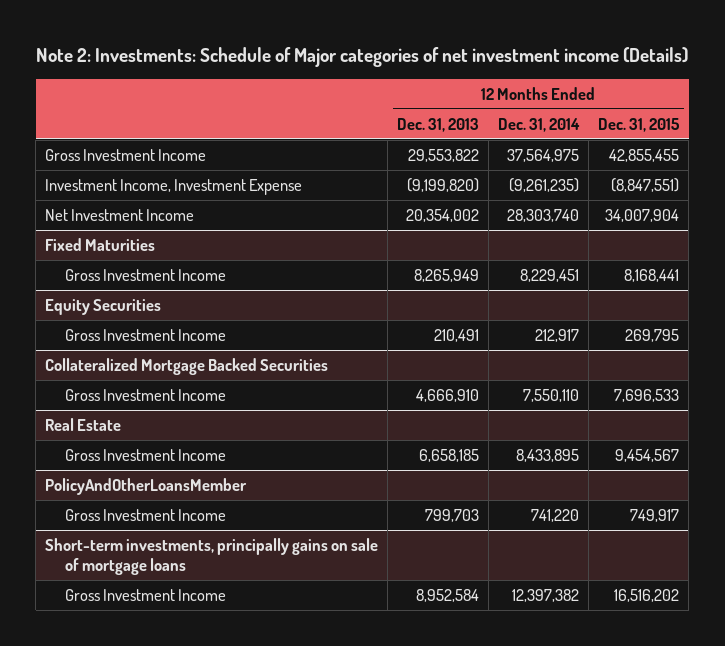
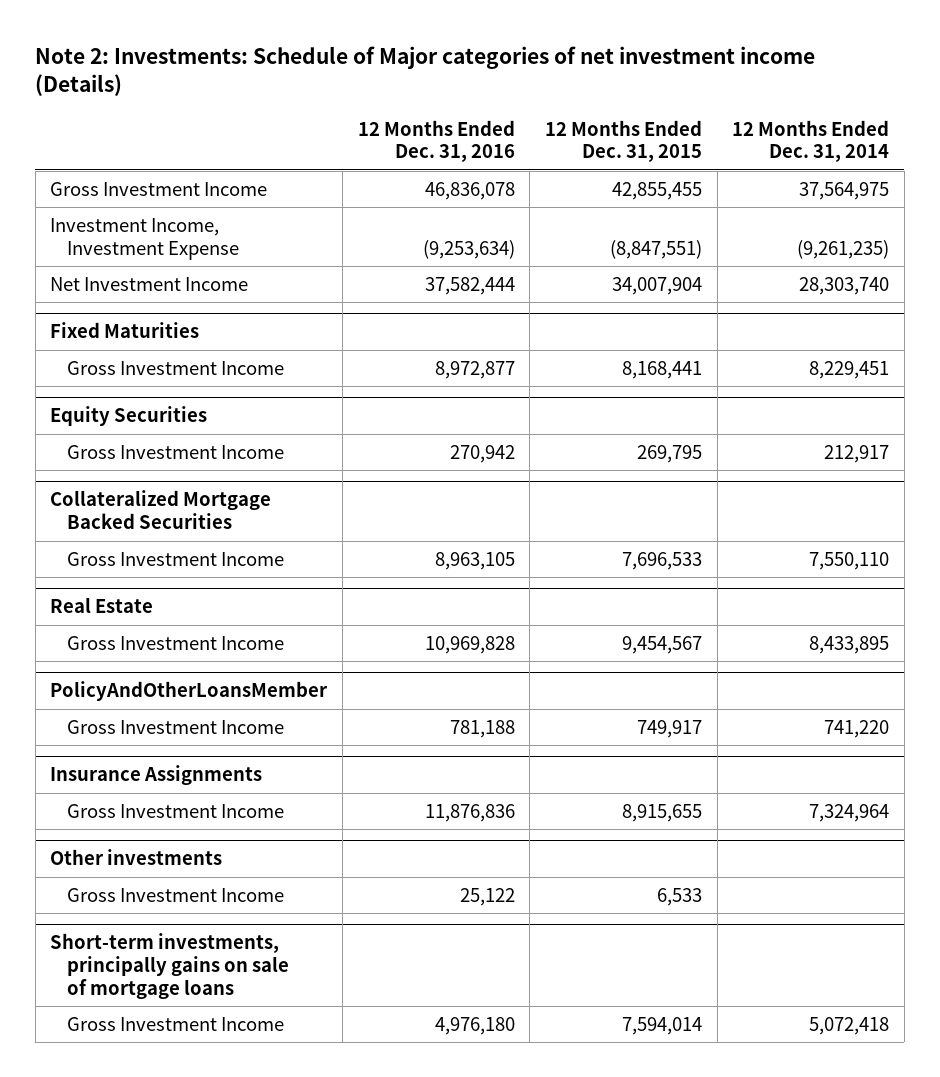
- | 12 Months Ended Dec. 31, 2013 | 12 Months Ended Dec. 31, 2014 | 12 Months Ended Dec. 31, 2015
+ | 12 Months Ended Dec. 31, 2016 | 12 Months Ended Dec. 31, 2015 | 12 Months Ended Dec. 31, 2014
+ Insurance Assignments
+ Gross Investment Income | 11,876,836 | 8,915,655 | 7,324,964
+ Other investments
+ Gross Investment Income | 25,122 | 6,533 |
@ Short-term investments, principally gains on sale of mortgage loans
- Gross Investment Income | 8,952,584 | 12,397,382 | 16,516,202
+ Gross Investment Income | 4,976,180 | 7,594,014 | 5,072,418

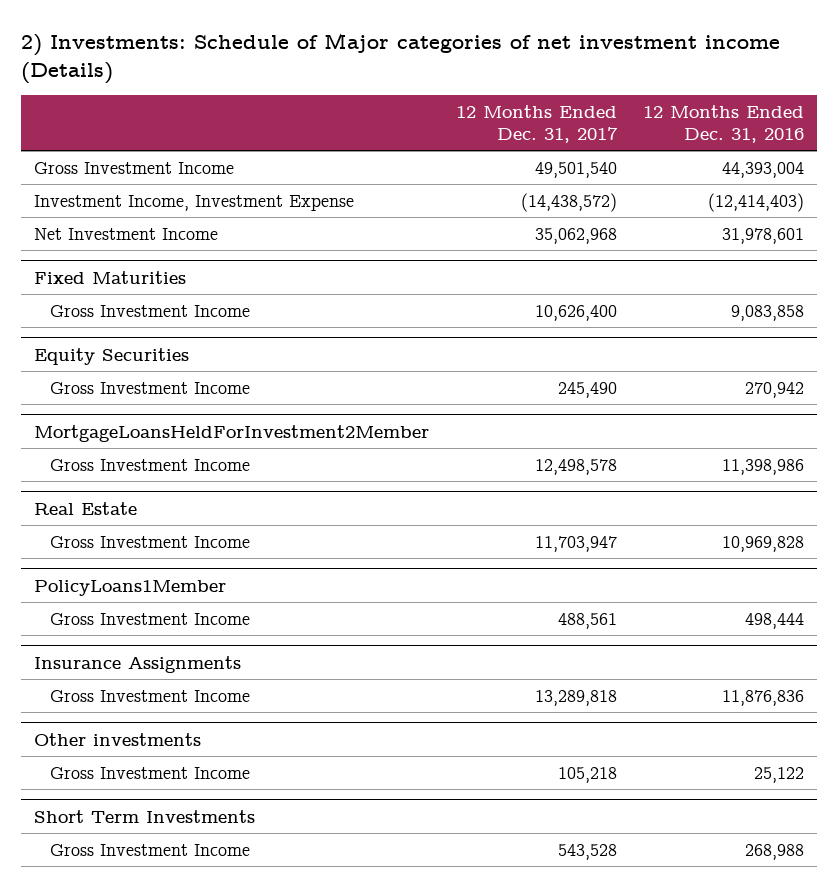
- Note 2: Investments: Schedule of Major categories of net investment income (Details)
+ 2) Investments: Schedule of Major categories of net investment income (Details)
- | 12 Months Ended Dec. 31, 2016 | 12 Months Ended Dec. 31, 2015 | 12 Months Ended Dec. 31, 2014
+ | 12 Months Ended Dec. 31, 2017 | 12 Months Ended Dec. 31, 2016
- Gross Investment Income | 46,836,078 | 42,855,455 | 37,564,975
- Investment Income, Investment Expense | (9,253,634) | (8,847,551) | (9,261,235)
- Net Investment Income | 37,582,444 | 34,007,904 | 28,303,740
+ Gross Investment Income | 49,501,540 | 44,393,004
+ Investment Income, Investment Expense | (14,438,572) | (12,414,403)
+ Net Investment Income | 35,062,968 | 31,978,601
@ Fixed Maturities
- Gross Investment Income | 8,972,877 | 8,168,441 | 8,229,451
+ Gross Investment Income | 10,626,400 | 9,083,858
- Collateralized Mortgage Backed Securities
- Gross Investment Income | 8,963,105 | 7,696,533 | 7,550,110
+ MortgageLoansHeldForInvestment2Member
+ Gross Investment Income | 12,498,578 | 11,398,986
- PolicyAndOtherLoansMember
- Gross Investment Income | 781,188 | 749,917 | 741,220
+ PolicyLoans1Member
+ Gross Investment Income | 488,561 | 498,444
- Short-term investments, principally gains on sale of mortgage loans
- Gross Investment Income | 4,976,180 | 7,594,014 | 5,072,418
+ Short Term Investments
+ Gross Investment Income | 543,528 | 268,988

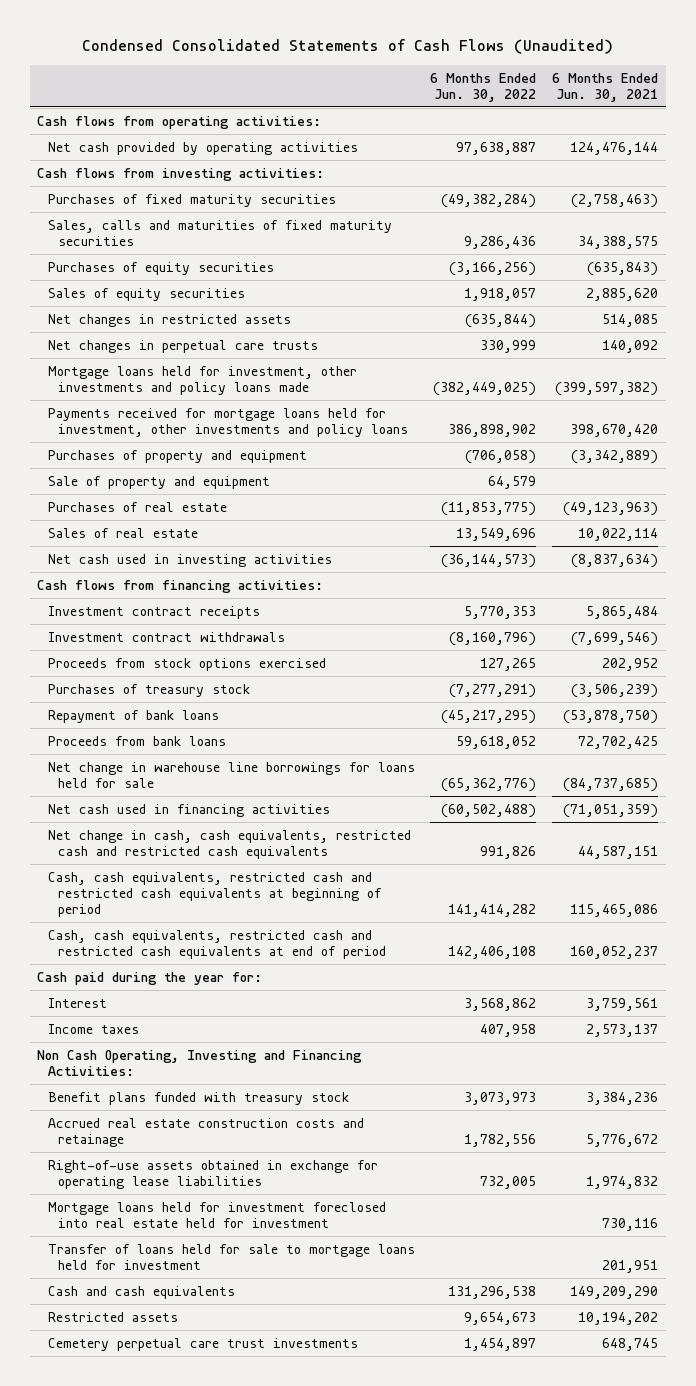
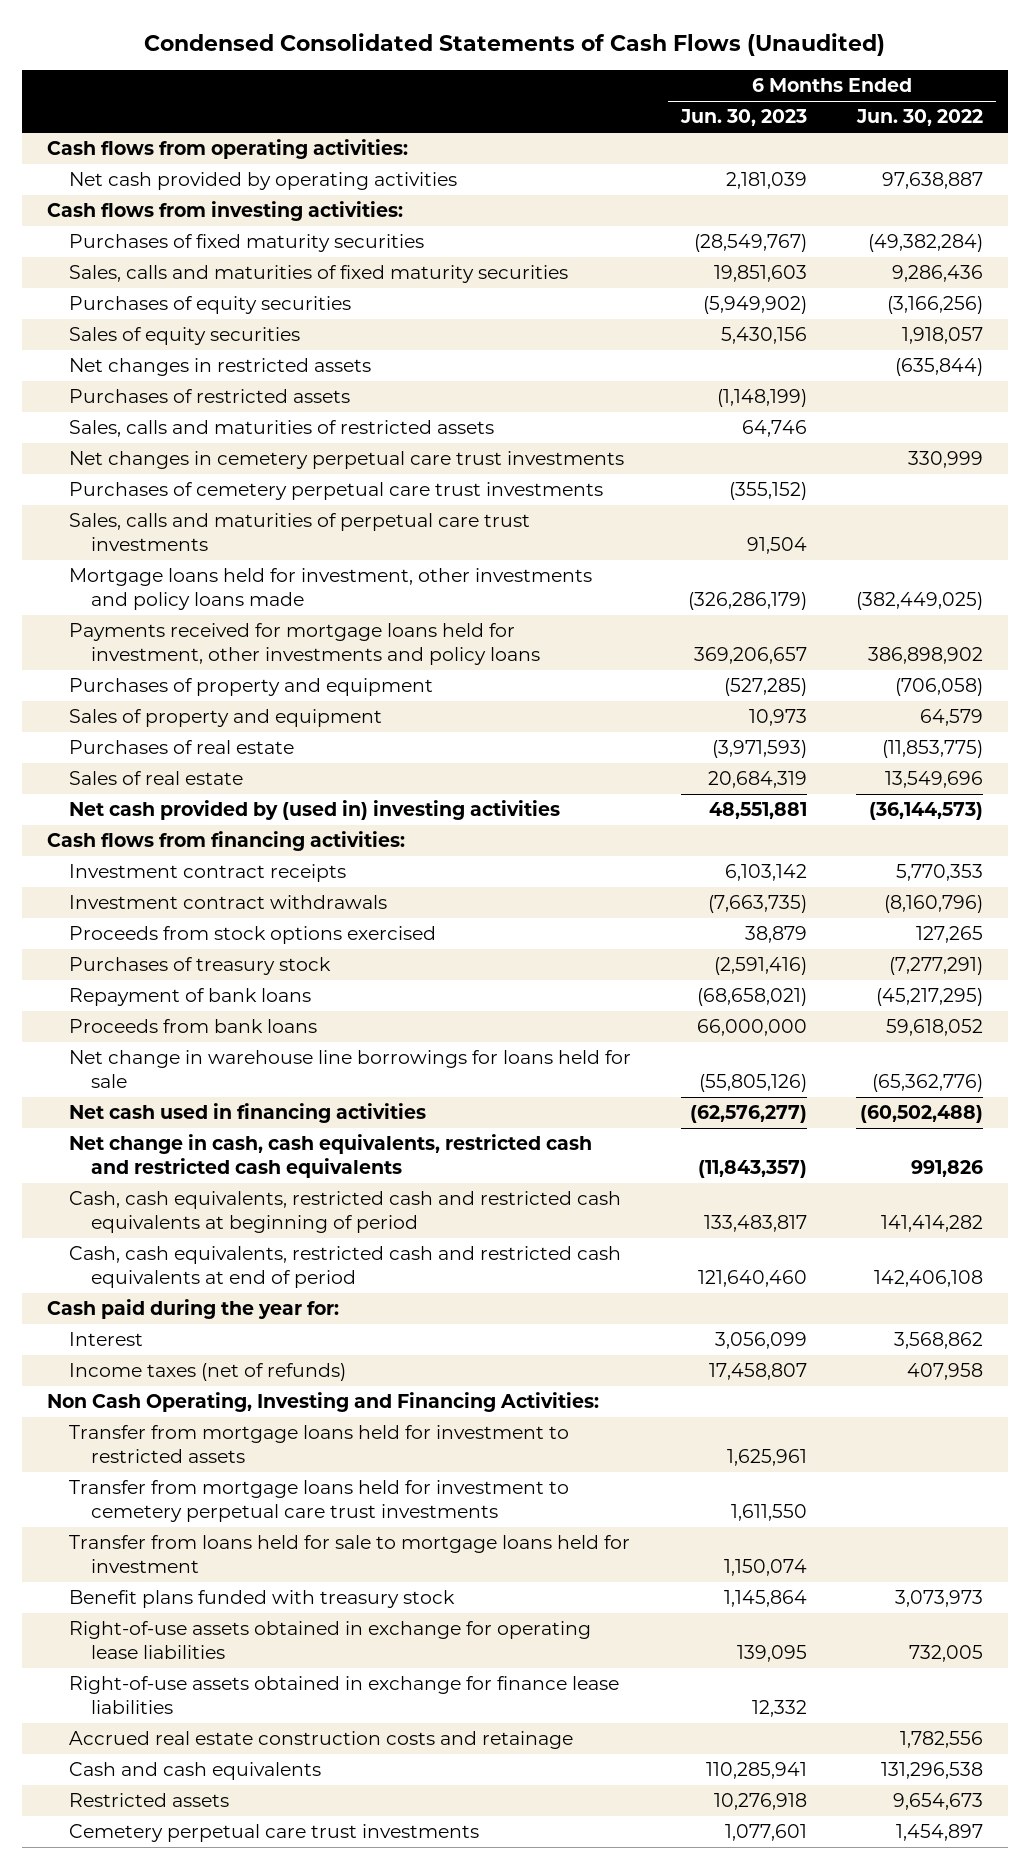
- | 6 Months Ended Jun. 30, 2022 | 6 Months Ended Jun. 30, 2021
+ | 6 Months Ended Jun. 30, 2023 | 6 Months Ended Jun. 30, 2022
- Net changes in perpetual care trusts | 330,999 | 140,092
+ Purchases of restricted assets | (1,148,199) |
+ Sales, calls and maturities of restricted assets | 64,746 |
+ Net changes in cemetery perpetual care trust investments | | 330,999
+ Purchases of cemetery perpetual care trust investments | (355,152) |
+ Sales, calls and maturities of perpetual care trust investments | 91,504 |
- Sale of property and equipment | 64,579 |
+ Sales of property and equipment | 10,973 | 64,579
- Net cash used in investing activities | (36,144,573) | (8,837,634)
+ Net cash provided by (used in) investing activities | 48,551,881 | (36,144,573)
- Income taxes | 407,958 | 2,573,137
+ Income taxes (net of refunds) | 17,458,807 | 407,958
+ Transfer from mortgage loans held for investment to restricted assets | 1,625,961 |
+ Transfer from mortgage loans held for investment to cemetery perpetual care trust investments | 1,611,550 |
+ Transfer from loans held for sale to mortgage loans held for investment | 1,150,074 |
- Mortgage loans held for investment foreclosed into real estate held for investment | | 730,116
- Transfer of loans held for sale to mortgage loans held for investment | | 201,951
+ Right-of-use assets obtained in exchange for finance lease liabilities | 12,332 |
moved down: Accrued real estate construction costs and retainage | | 1,782,556

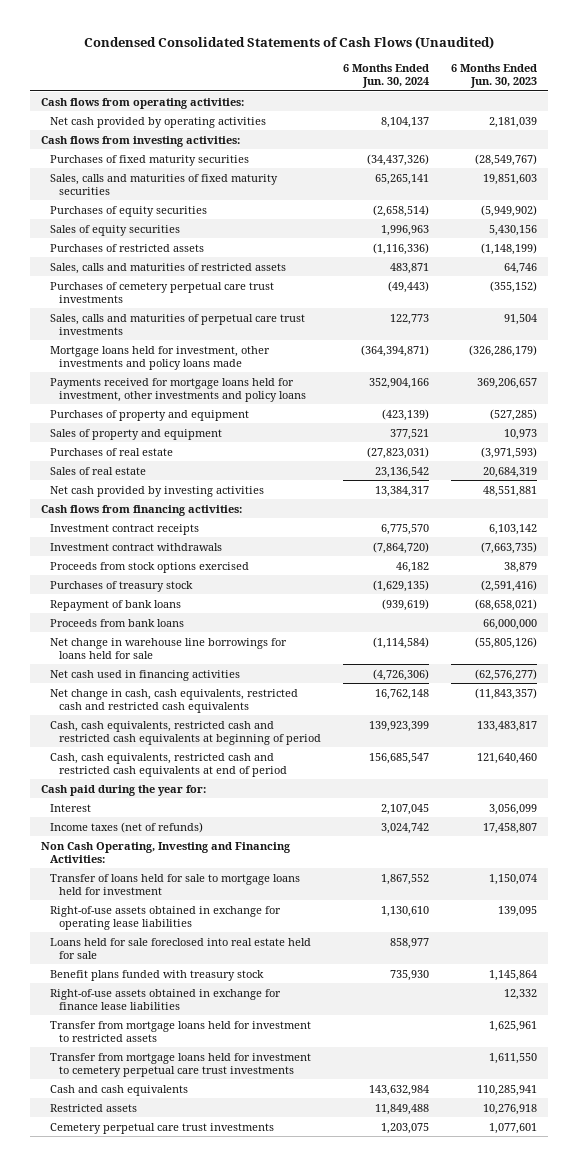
- | 6 Months Ended Jun. 30, 2023 | 6 Months Ended Jun. 30, 2022
+ | 6 Months Ended Jun. 30, 2024 | 6 Months Ended Jun. 30, 2023
- Net changes in restricted assets | | (635,844)
- Net changes in cemetery perpetual care trust investments | | 330,999
- Net cash provided by (used in) investing activities | 48,551,881 | (36,144,573)
+ Net cash provided by investing activities | 13,384,317 | 48,551,881
- Transfer from loans held for sale to mortgage loans held for investment | 1,150,074 |
+ Transfer of loans held for sale to mortgage loans held for investment | 1,867,552 | 1,150,074
+ Loans held for sale foreclosed into real estate held for sale | 858,977 |
moved down: Benefit plans funded with treasury stock | 735,930 | 1,145,864
- Accrued real estate construction costs and retainage | | 1,782,556
moved down: Transfer from mortgage loans held for investment to restricted assets | | 1,625,961
moved down: Transfer from mortgage loans held for investment to cemetery perpetual care trust investments | | 1,611,550

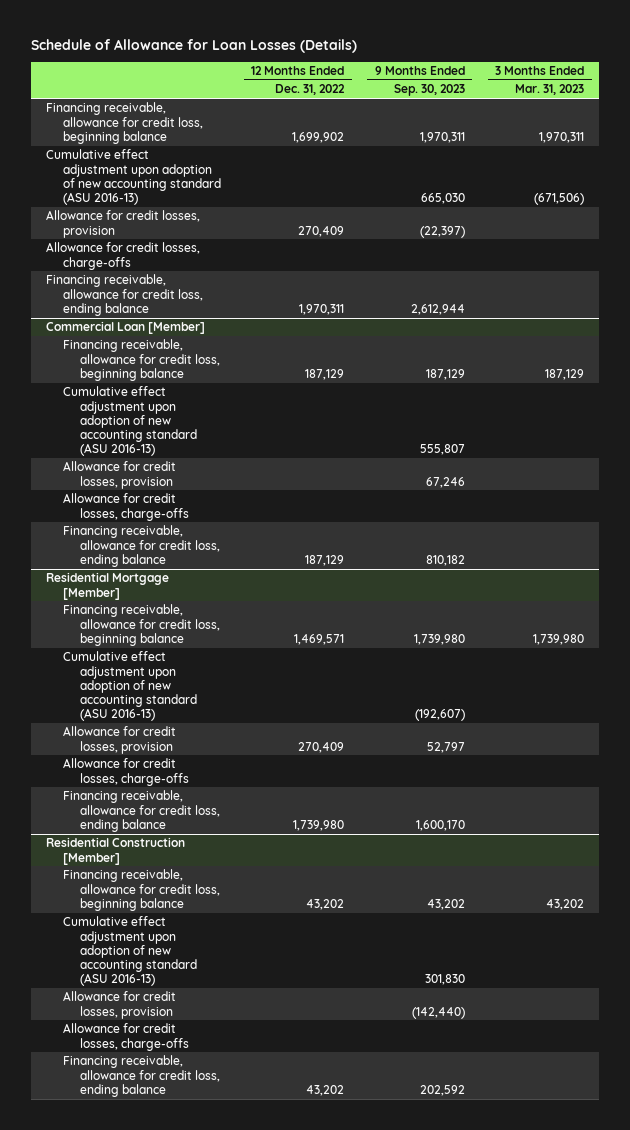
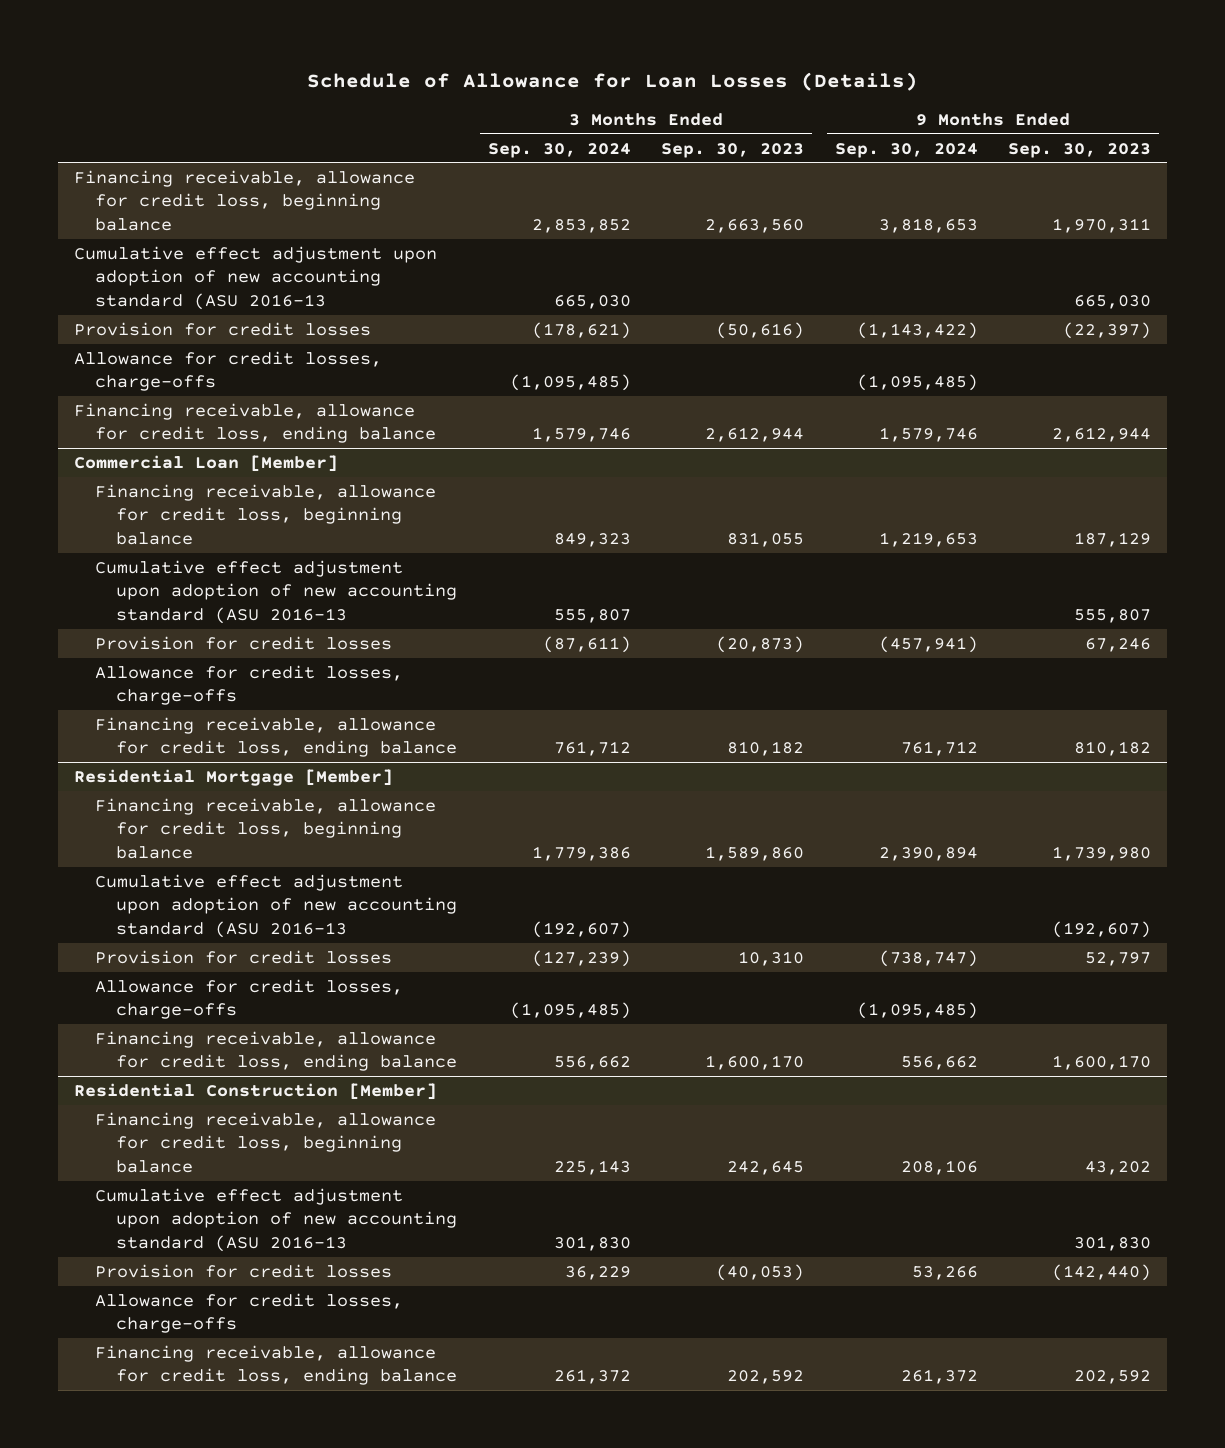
- | 12 Months Ended Dec. 31, 2022 | 9 Months Ended Sep. 30, 2023 | 3 Months Ended Mar. 31, 2023
+ | 3 Months Ended Sep. 30, 2024 | 3 Months Ended Sep. 30, 2023 | 9 Months Ended Sep. 30, 2024 | 9 Months Ended Sep. 30, 2023
- Cumulative effect adjustment upon adoption of new accounting standard (ASU 2016-13) | | 665,030 | (671,506)
- Allowance for credit losses, provision | 270,409 | (22,397) |
+ Cumulative effect adjustment upon adoption of new accounting standard (ASU 2016-13 | 665,030 | | | 665,030
+ Provision for credit losses | (178,621) | (50,616) | (1,143,422) | (22,397)
@ Commercial Loan [Member]
- Cumulative effect adjustment upon adoption of new accounting standard (ASU 2016-13) | | 555,807 |
- Allowance for credit losses, provision | | 67,246 |
+ Cumulative effect adjustment upon adoption of new accounting standard (ASU 2016-13 | 555,807 | | | 555,807
+ Provision for credit losses | (87,611) | (20,873) | (457,941) | 67,246
@ Residential Mortgage [Member]
- Cumulative effect adjustment upon adoption of new accounting standard (ASU 2016-13) | | (192,607) |
- Allowance for credit losses, provision | 270,409 | 52,797 |
+ Cumulative effect adjustment upon adoption of new accounting standard (ASU 2016-13 | (192,607) | | | (192,607)
+ Provision for credit losses | (127,239) | 10,310 | (738,747) | 52,797
@ Residential Construction [Member]
- Cumulative effect adjustment upon adoption of new accounting standard (ASU 2016-13) | | 301,830 |
- Allowance for credit losses, provision | | (142,440) |
+ Cumulative effect adjustment upon adoption of new accounting standard (ASU 2016-13 | 301,830 | | | 301,830
+ Provision for credit losses | 36,229 | (40,053) | 53,266 | (142,440)

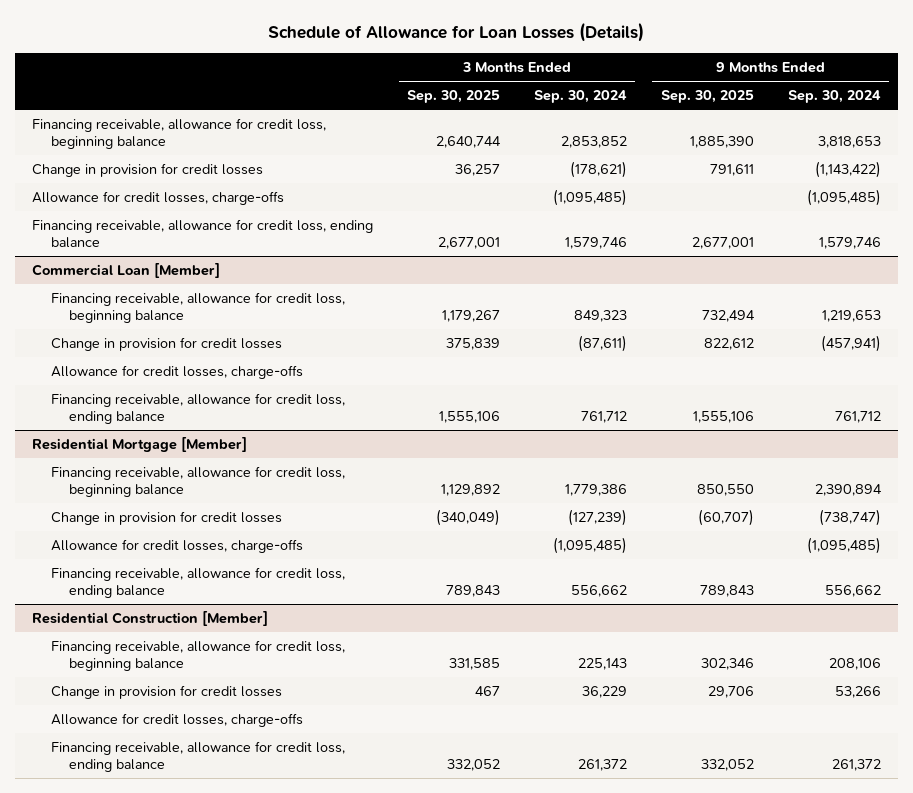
- | 3 Months Ended Sep. 30, 2024 | 3 Months Ended Sep. 30, 2023 | 9 Months Ended Sep. 30, 2024 | 9 Months Ended Sep. 30, 2023
+ | 3 Months Ended Sep. 30, 2025 | 3 Months Ended Sep. 30, 2024 | 9 Months Ended Sep. 30, 2025 | 9 Months Ended Sep. 30, 2024
- Cumulative effect adjustment upon adoption of new accounting standard (ASU 2016-13 | 665,030 | | | 665,030
- Provision for credit losses | (178,621) | (50,616) | (1,143,422) | (22,397)
+ Change in provision for credit losses | 36,257 | (178,621) | 791,611 | (1,143,422)
@ Commercial Loan [Member]
- Cumulative effect adjustment upon adoption of new accounting standard (ASU 2016-13 | 555,807 | | | 555,807
- Provision for credit losses | (87,611) | (20,873) | (457,941) | 67,246
+ Change in provision for credit losses | 375,839 | (87,611) | 822,612 | (457,941)
@ Residential Mortgage [Member]
- Cumulative effect adjustment upon adoption of new accounting standard (ASU 2016-13 | (192,607) | | | (192,607)
- Provision for credit losses | (127,239) | 10,310 | (738,747) | 52,797
+ Change in provision for credit losses | (340,049) | (127,239) | (60,707) | (738,747)
@ Residential Construction [Member]
- Cumulative effect adjustment upon adoption of new accounting standard (ASU 2016-13 | 301,830 | | | 301,830
- Provision for credit losses | 36,229 | (40,053) | 53,266 | (142,440)
+ Change in provision for credit losses | 467 | 36,229 | 29,706 | 53,266

